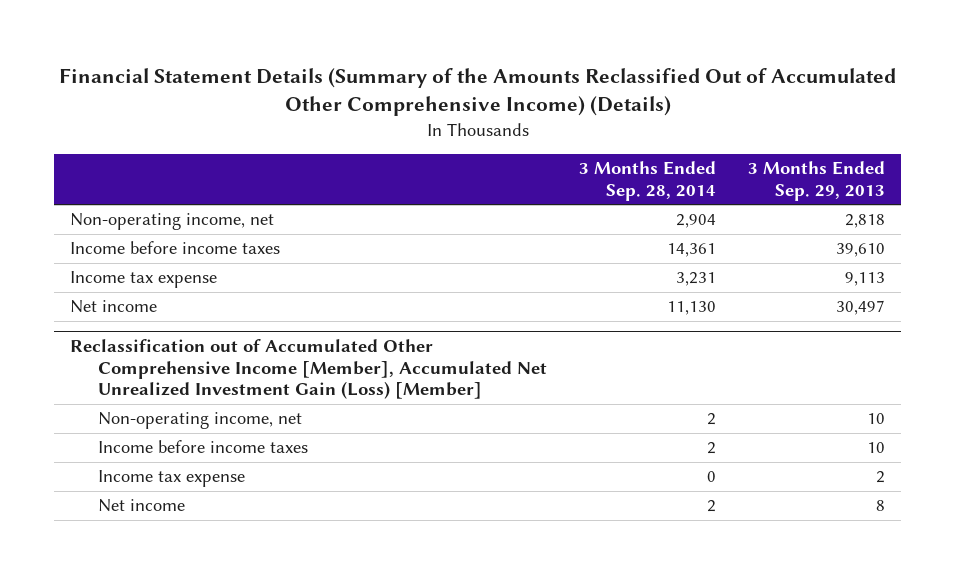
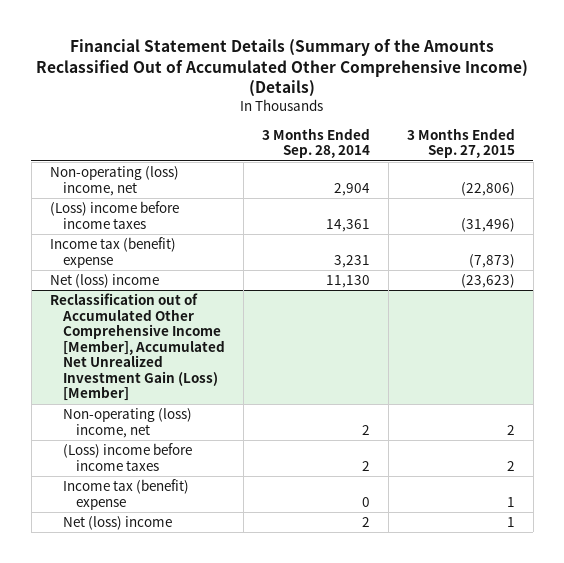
- | 3 Months Ended Sep. 28, 2014 | 3 Months Ended Sep. 29, 2013
+ | 3 Months Ended Sep. 28, 2014 | 3 Months Ended Sep. 27, 2015
- Non-operating income, net | 2,904 | 2,818
- Income before income taxes | 14,361 | 39,610
- Income tax expense | 3,231 | 9,113
- Net income | 11,130 | 30,497
+ Non-operating (loss) income, net | 2,904 | (22,806)
+ (Loss) income before income taxes | 14,361 | (31,496)
+ Income tax (benefit) expense | 3,231 | (7,873)
+ Net (loss) income | 11,130 | (23,623)
@ Reclassification out of Accumulated Other Comprehensive Income [Member], Accumulated Net Unrealized Investment Gain (Loss) [Member]
- Non-operating income, net | 2 | 10
- Income before income taxes | 2 | 10
- Income tax expense | 0 | 2
- Net income | 2 | 8
+ Non-operating (loss) income, net | 2 | 2
+ (Loss) income before income taxes | 2 | 2
+ Income tax (benefit) expense | 0 | 1
+ Net (loss) income | 2 | 1

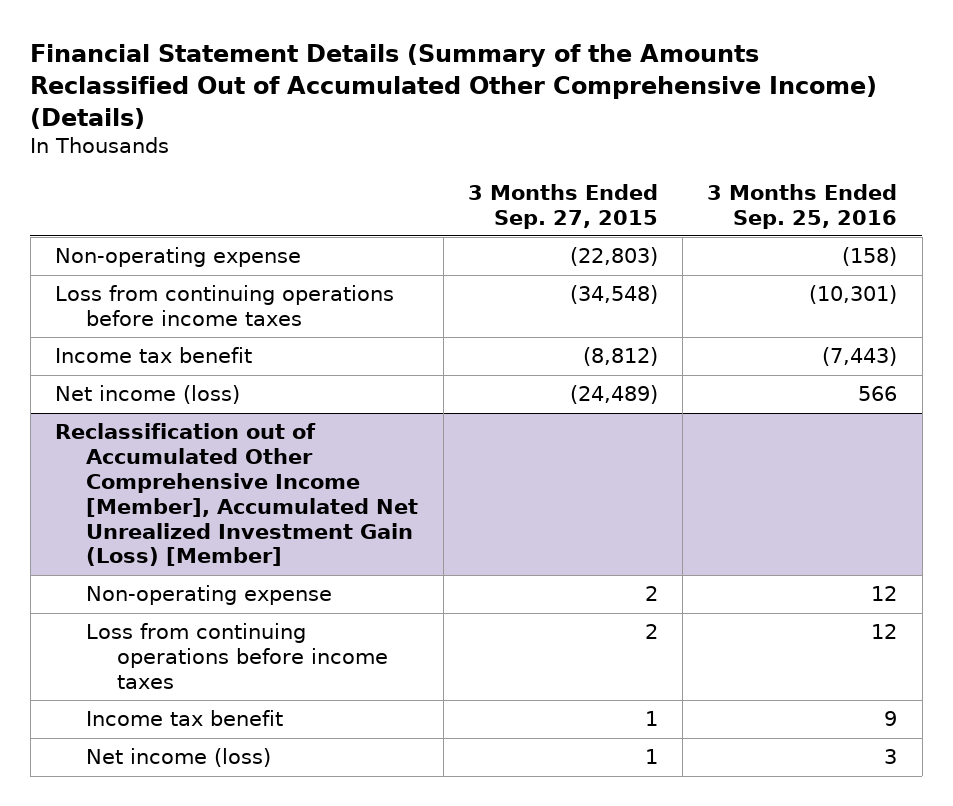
- | 3 Months Ended Sep. 28, 2014 | 3 Months Ended Sep. 27, 2015
+ | 3 Months Ended Sep. 27, 2015 | 3 Months Ended Sep. 25, 2016
- Non-operating (loss) income, net | 2,904 | (22,806)
- (Loss) income before income taxes | 14,361 | (31,496)
- Income tax (benefit) expense | 3,231 | (7,873)
- Net (loss) income | 11,130 | (23,623)
+ Non-operating expense | (22,803) | (158)
+ Loss from continuing operations before income taxes | (34,548) | (10,301)
+ Income tax benefit | (8,812) | (7,443)
+ Net income (loss) | (24,489) | 566
@ Reclassification out of Accumulated Other Comprehensive Income [Member], Accumulated Net Unrealized Investment Gain (Loss) [Member]
- Non-operating (loss) income, net | 2 | 2
- (Loss) income before income taxes | 2 | 2
- Income tax (benefit) expense | 0 | 1
- Net (loss) income | 2 | 1
+ Non-operating expense | 2 | 12
+ Loss from continuing operations before income taxes | 2 | 12
+ Income tax benefit | 1 | 9
+ Net income (loss) | 1 | 3

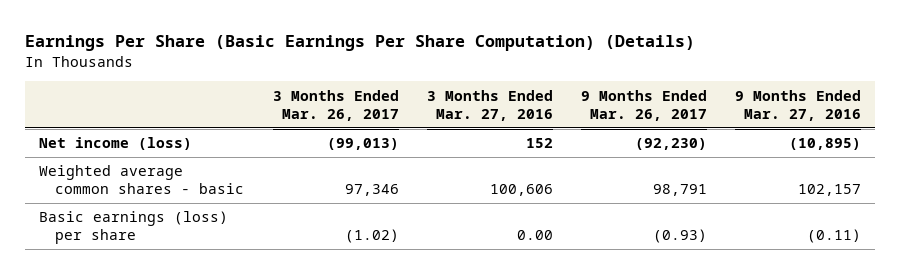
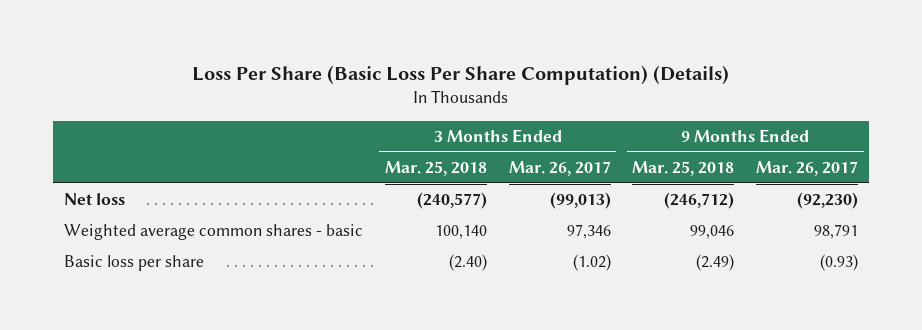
- Earnings Per Share (Basic Earnings Per Share Computation) (Details)
+ Loss Per Share (Basic Loss Per Share Computation) (Details)
- | 3 Months Ended Mar. 26, 2017 | 3 Months Ended Mar. 27, 2016 | 9 Months Ended Mar. 26, 2017 | 9 Months Ended Mar. 27, 2016
+ | 3 Months Ended Mar. 25, 2018 | 3 Months Ended Mar. 26, 2017 | 9 Months Ended Mar. 25, 2018 | 9 Months Ended Mar. 26, 2017
- Net income (loss) | (99,013) | 152 | (92,230) | (10,895)
+ Net loss | (240,577) | (99,013) | (246,712) | (92,230)
- Basic earnings (loss) per share | (1.02) | 0.00 | (0.93) | (0.11)
+ Basic loss per share | (2.40) | (1.02) | (2.49) | (0.93)

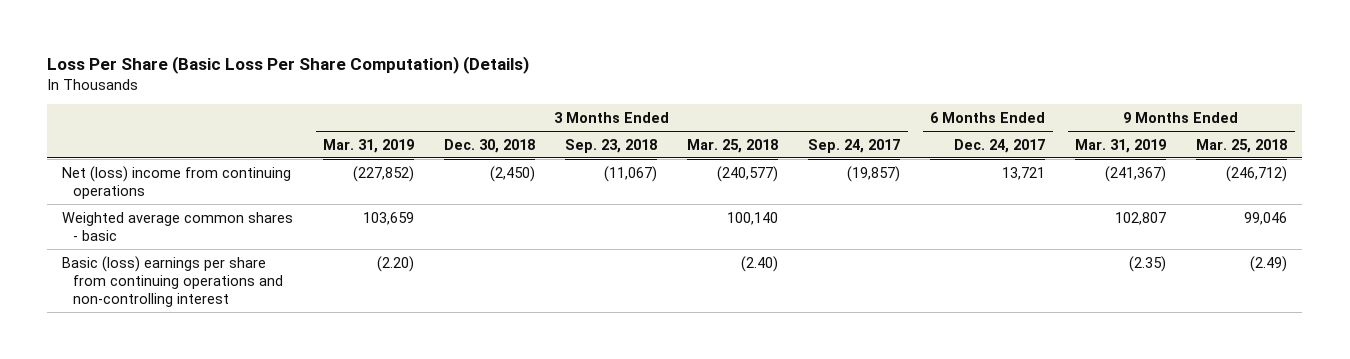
- | 3 Months Ended Mar. 25, 2018 | 3 Months Ended Mar. 26, 2017 | 9 Months Ended Mar. 25, 2018 | 9 Months Ended Mar. 26, 2017
+ | 3 Months Ended Mar. 31, 2019 | 3 Months Ended Dec. 30, 2018 | 3 Months Ended Sep. 23, 2018 | 3 Months Ended Mar. 25, 2018 | 3 Months Ended Sep. 24, 2017 | 6 Months Ended Dec. 24, 2017 | 9 Months Ended Mar. 31, 2019 | 9 Months Ended Mar. 25, 2018
- Net loss | (240,577) | (99,013) | (246,712) | (92,230)
+ Net (loss) income from continuing operations | (227,852) | (2,450) | (11,067) | (240,577) | (19,857) | 13,721 | (241,367) | (246,712)
- Basic loss per share | (2.40) | (1.02) | (2.49) | (0.93)
+ Basic (loss) earnings per share from continuing operations and non-controlling interest | (2.20) | | | (2.40) | | | (2.35) | (2.49)

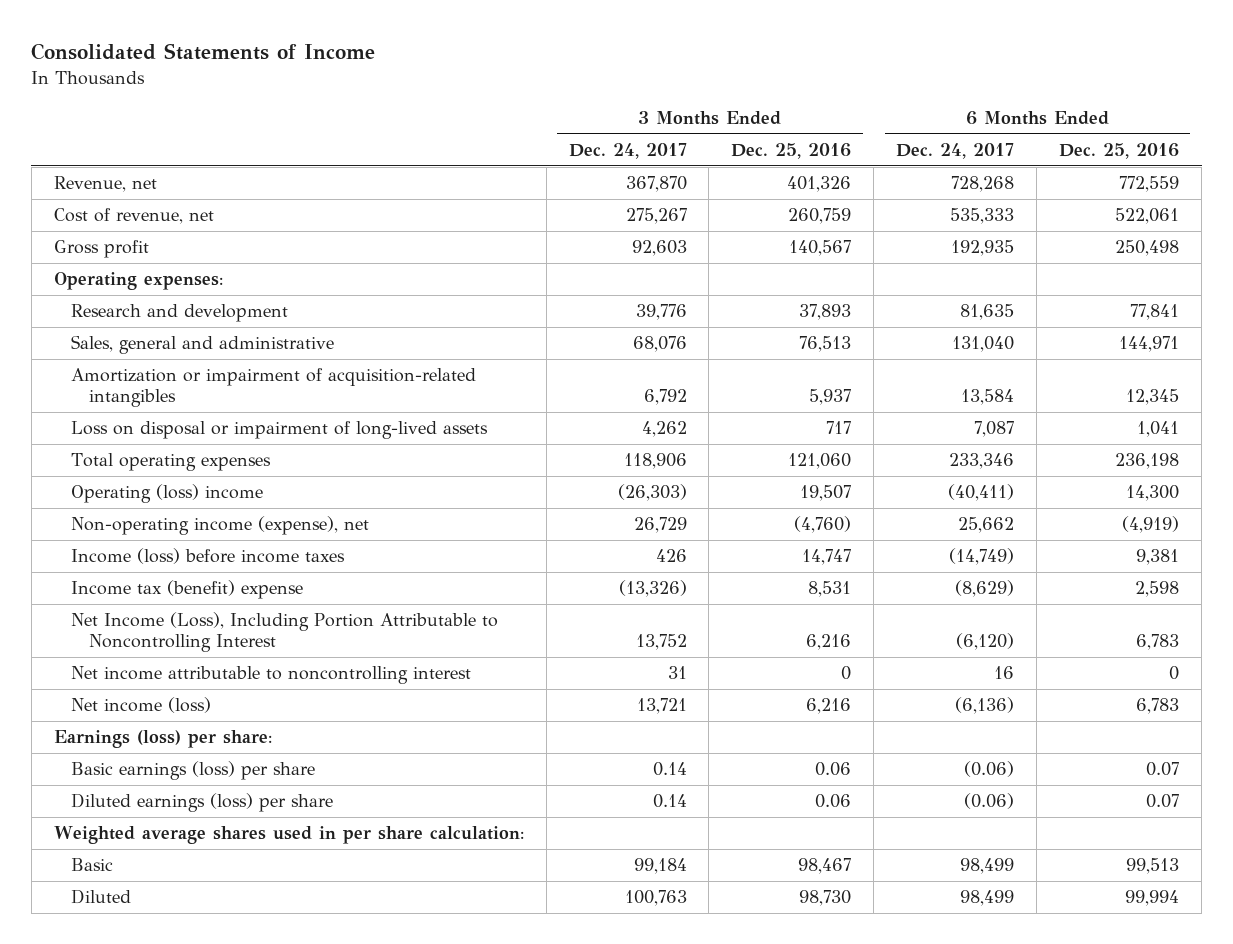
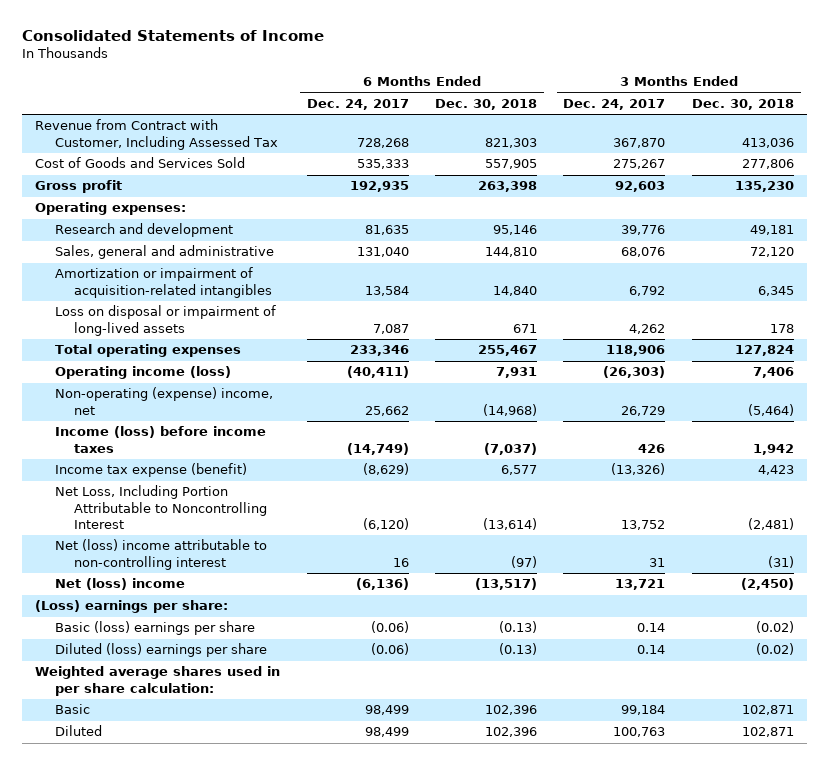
- | 3 Months Ended Dec. 24, 2017 | 3 Months Ended Dec. 25, 2016 | 6 Months Ended Dec. 24, 2017 | 6 Months Ended Dec. 25, 2016
+ | 6 Months Ended Dec. 24, 2017 | 6 Months Ended Dec. 30, 2018 | 3 Months Ended Dec. 24, 2017 | 3 Months Ended Dec. 30, 2018
- Revenue, net | 367,870 | 401,326 | 728,268 | 772,559
- Cost of revenue, net | 275,267 | 260,759 | 535,333 | 522,061
+ Revenue from Contract with Customer, Including Assessed Tax | 728,268 | 821,303 | 367,870 | 413,036
+ Cost of Goods and Services Sold | 535,333 | 557,905 | 275,267 | 277,806
- Operating (loss) income | (26,303) | 19,507 | (40,411) | 14,300
- Non-operating income (expense), net | 26,729 | (4,760) | 25,662 | (4,919)
+ Operating income (loss) | (40,411) | 7,931 | (26,303) | 7,406
+ Non-operating (expense) income, net | 25,662 | (14,968) | 26,729 | (5,464)
- Income tax (benefit) expense | (13,326) | 8,531 | (8,629) | 2,598
- Net Income (Loss), Including Portion Attributable to Noncontrolling Interest | 13,752 | 6,216 | (6,120) | 6,783
- Net income attributable to noncontrolling interest | 31 | 0 | 16 | 0
- Net income (loss) | 13,721 | 6,216 | (6,136) | 6,783
- Earnings (loss) per share:
- Basic earnings (loss) per share | 0.14 | 0.06 | (0.06) | 0.07
- Diluted earnings (loss) per share | 0.14 | 0.06 | (0.06) | 0.07
+ Income tax expense (benefit) | (8,629) | 6,577 | (13,326) | 4,423
+ Net Loss, Including Portion Attributable to Noncontrolling Interest | (6,120) | (13,614) | 13,752 | (2,481)
+ Net (loss) income attributable to non-controlling interest | 16 | (97) | 31 | (31)
+ Net (loss) income | (6,136) | (13,517) | 13,721 | (2,450)
+ (Loss) earnings per share:
+ Basic (loss) earnings per share | (0.06) | (0.13) | 0.14 | (0.02)
+ Diluted (loss) earnings per share | (0.06) | (0.13) | 0.14 | (0.02)

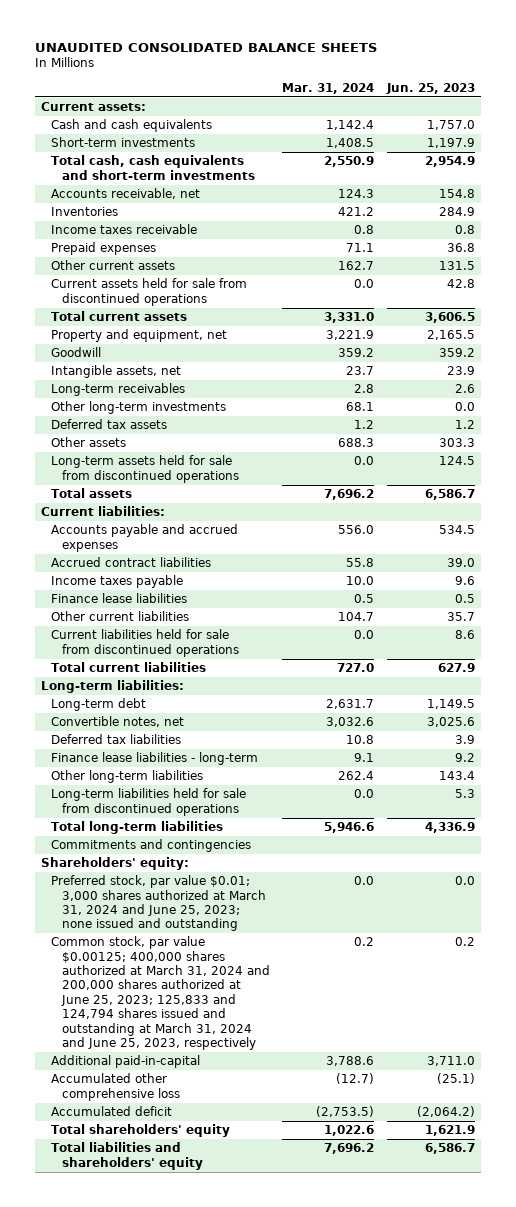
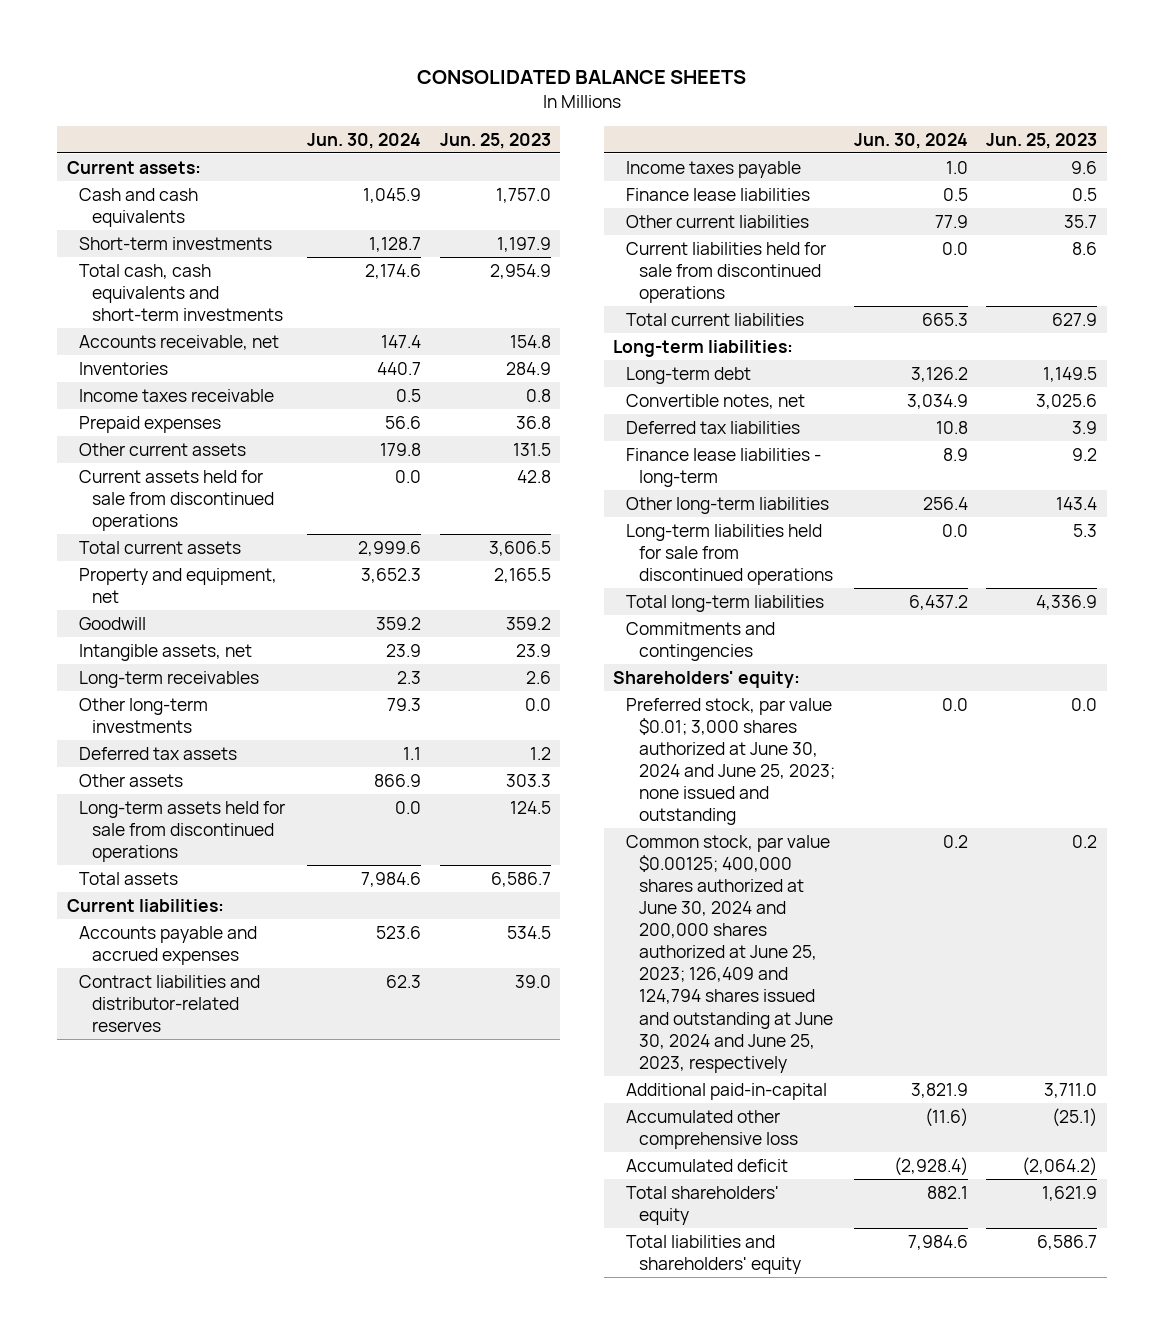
- UNAUDITED CONSOLIDATED BALANCE SHEETS
+ CONSOLIDATED BALANCE SHEETS
- | Mar. 31, 2024 | Jun. 25, 2023
+ | Jun. 30, 2024 | Jun. 25, 2023
- Accrued contract liabilities | 55.8 | 39.0
+ Contract liabilities and distributor-related reserves | 62.3 | 39.0
- Preferred stock, par value $0.01; 3,000 shares authorized at March 31, 2024 and June 25, 2023; none issued and outstanding | 0.0 | 0.0
- Common stock, par value $0.00125; 400,000 shares authorized at March 31, 2024 and 200,000 shares authorized at June 25, 2023; 125,833 and 124,794 shares issued and outstanding at March 31, 2024 and June 25, 2023, respectively | 0.2 | 0.2
+ Preferred stock, par value $0.01; 3,000 shares authorized at June 30, 2024 and June 25, 2023; none issued and outstanding | 0.0 | 0.0
+ Common stock, par value $0.00125; 400,000 shares authorized at June 30, 2024 and 200,000 shares authorized at June 25, 2023; 126,409 and 124,794 shares issued and outstanding at June 30, 2024 and June 25, 2023, respectively | 0.2 | 0.2

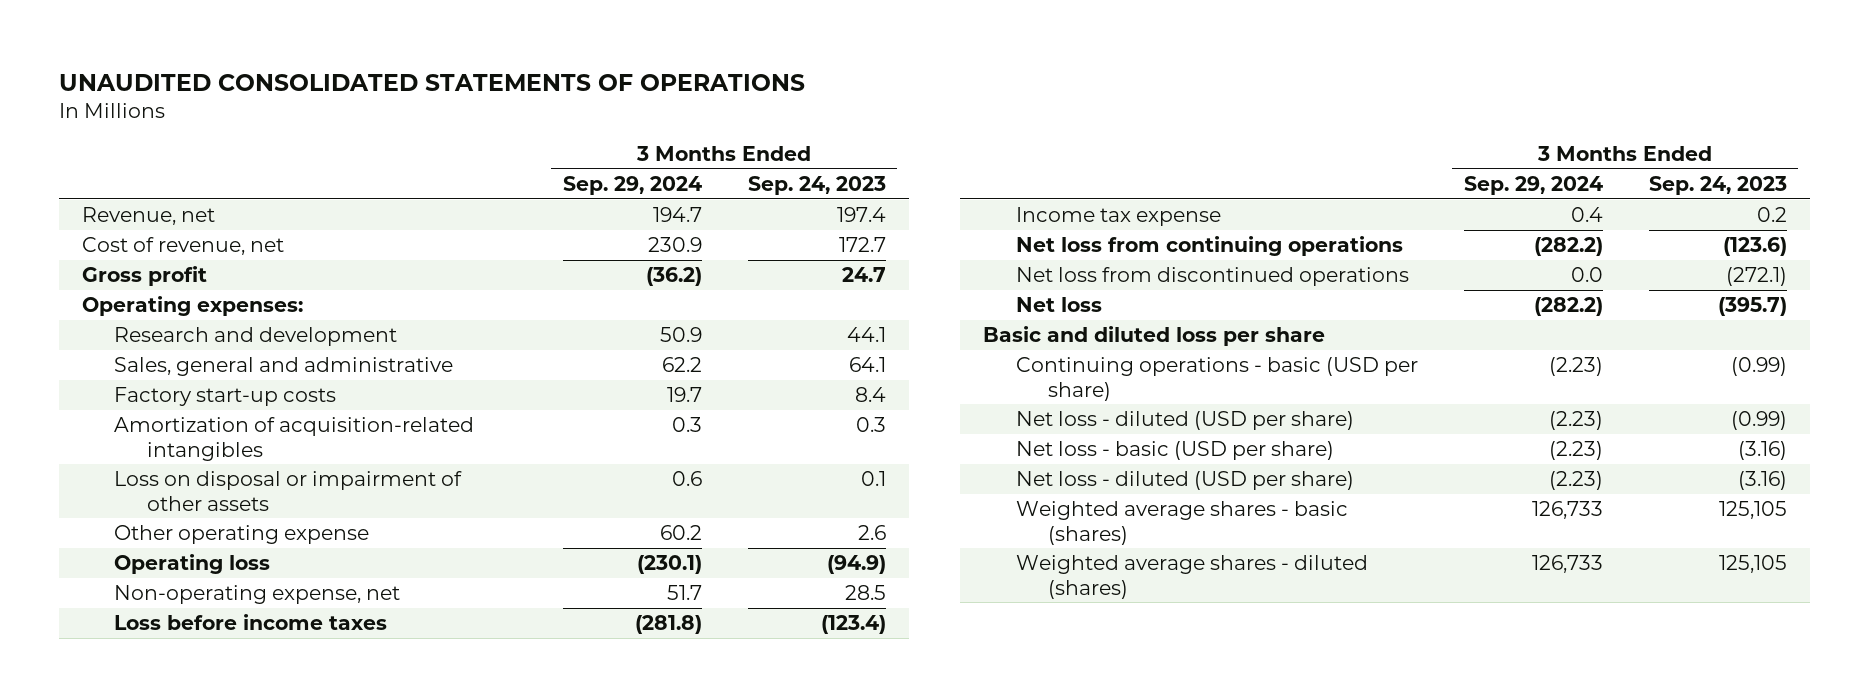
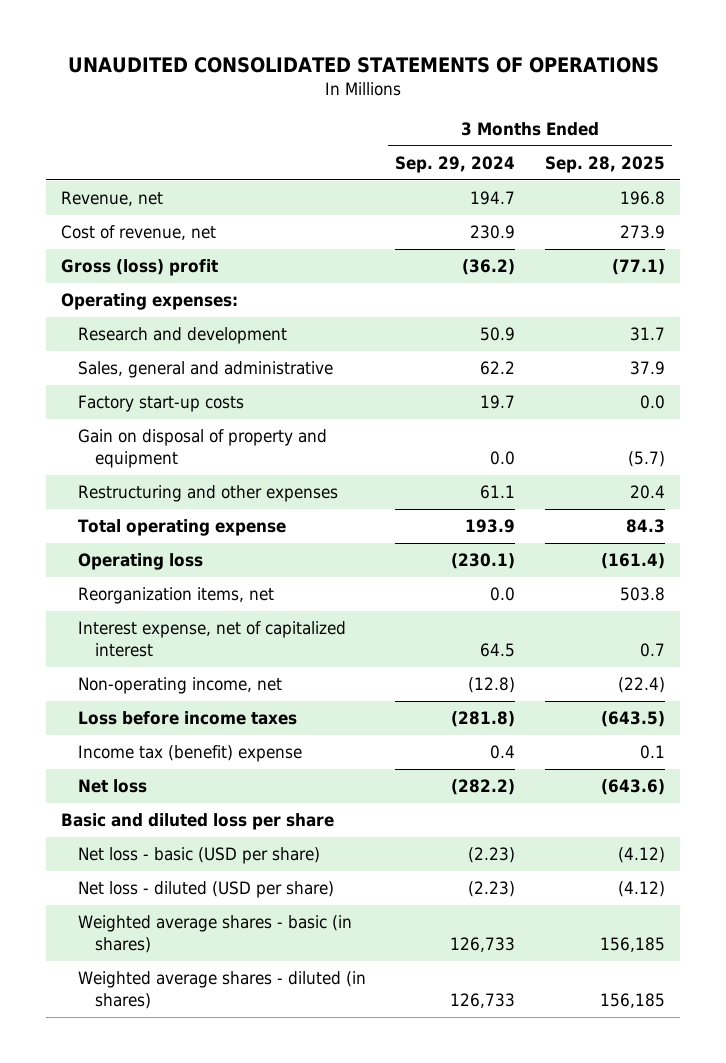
- | 3 Months Ended Sep. 29, 2024 | 3 Months Ended Sep. 24, 2023
+ | 3 Months Ended Sep. 29, 2024 | 3 Months Ended Sep. 28, 2025
- Gross profit | (36.2) | 24.7
+ Gross (loss) profit | (36.2) | (77.1)
- Amortization of acquisition-related intangibles | 0.3 | 0.3
- Loss on disposal or impairment of other assets | 0.6 | 0.1
- Other operating expense | 60.2 | 2.6
+ Gain on disposal of property and equipment | 0.0 | (5.7)
+ Restructuring and other expenses | 61.1 | 20.4
+ Total operating expense | 193.9 | 84.3
- Non-operating expense, net | 51.7 | 28.5
+ Reorganization items, net | 0.0 | 503.8
+ Interest expense, net of capitalized interest | 64.5 | 0.7
+ Non-operating income, net | (12.8) | (22.4)
- Income tax expense | 0.4 | 0.2
- Net loss from continuing operations | (282.2) | (123.6)
- Net loss from discontinued operations | 0.0 | (272.1)
+ Income tax (benefit) expense | 0.4 | 0.1
- Continuing operations - basic (USD per share) | (2.23) | (0.99)
- Net loss - diluted (USD per share) | (2.23) | (0.99)
- Weighted average shares - basic (shares) | 126,733 | 125,105
- Weighted average shares - diluted (shares) | 126,733 | 125,105
+ Weighted average shares - basic (in shares) | 126,733 | 156,185
+ Weighted average shares - diluted (in shares) | 126,733 | 156,185

